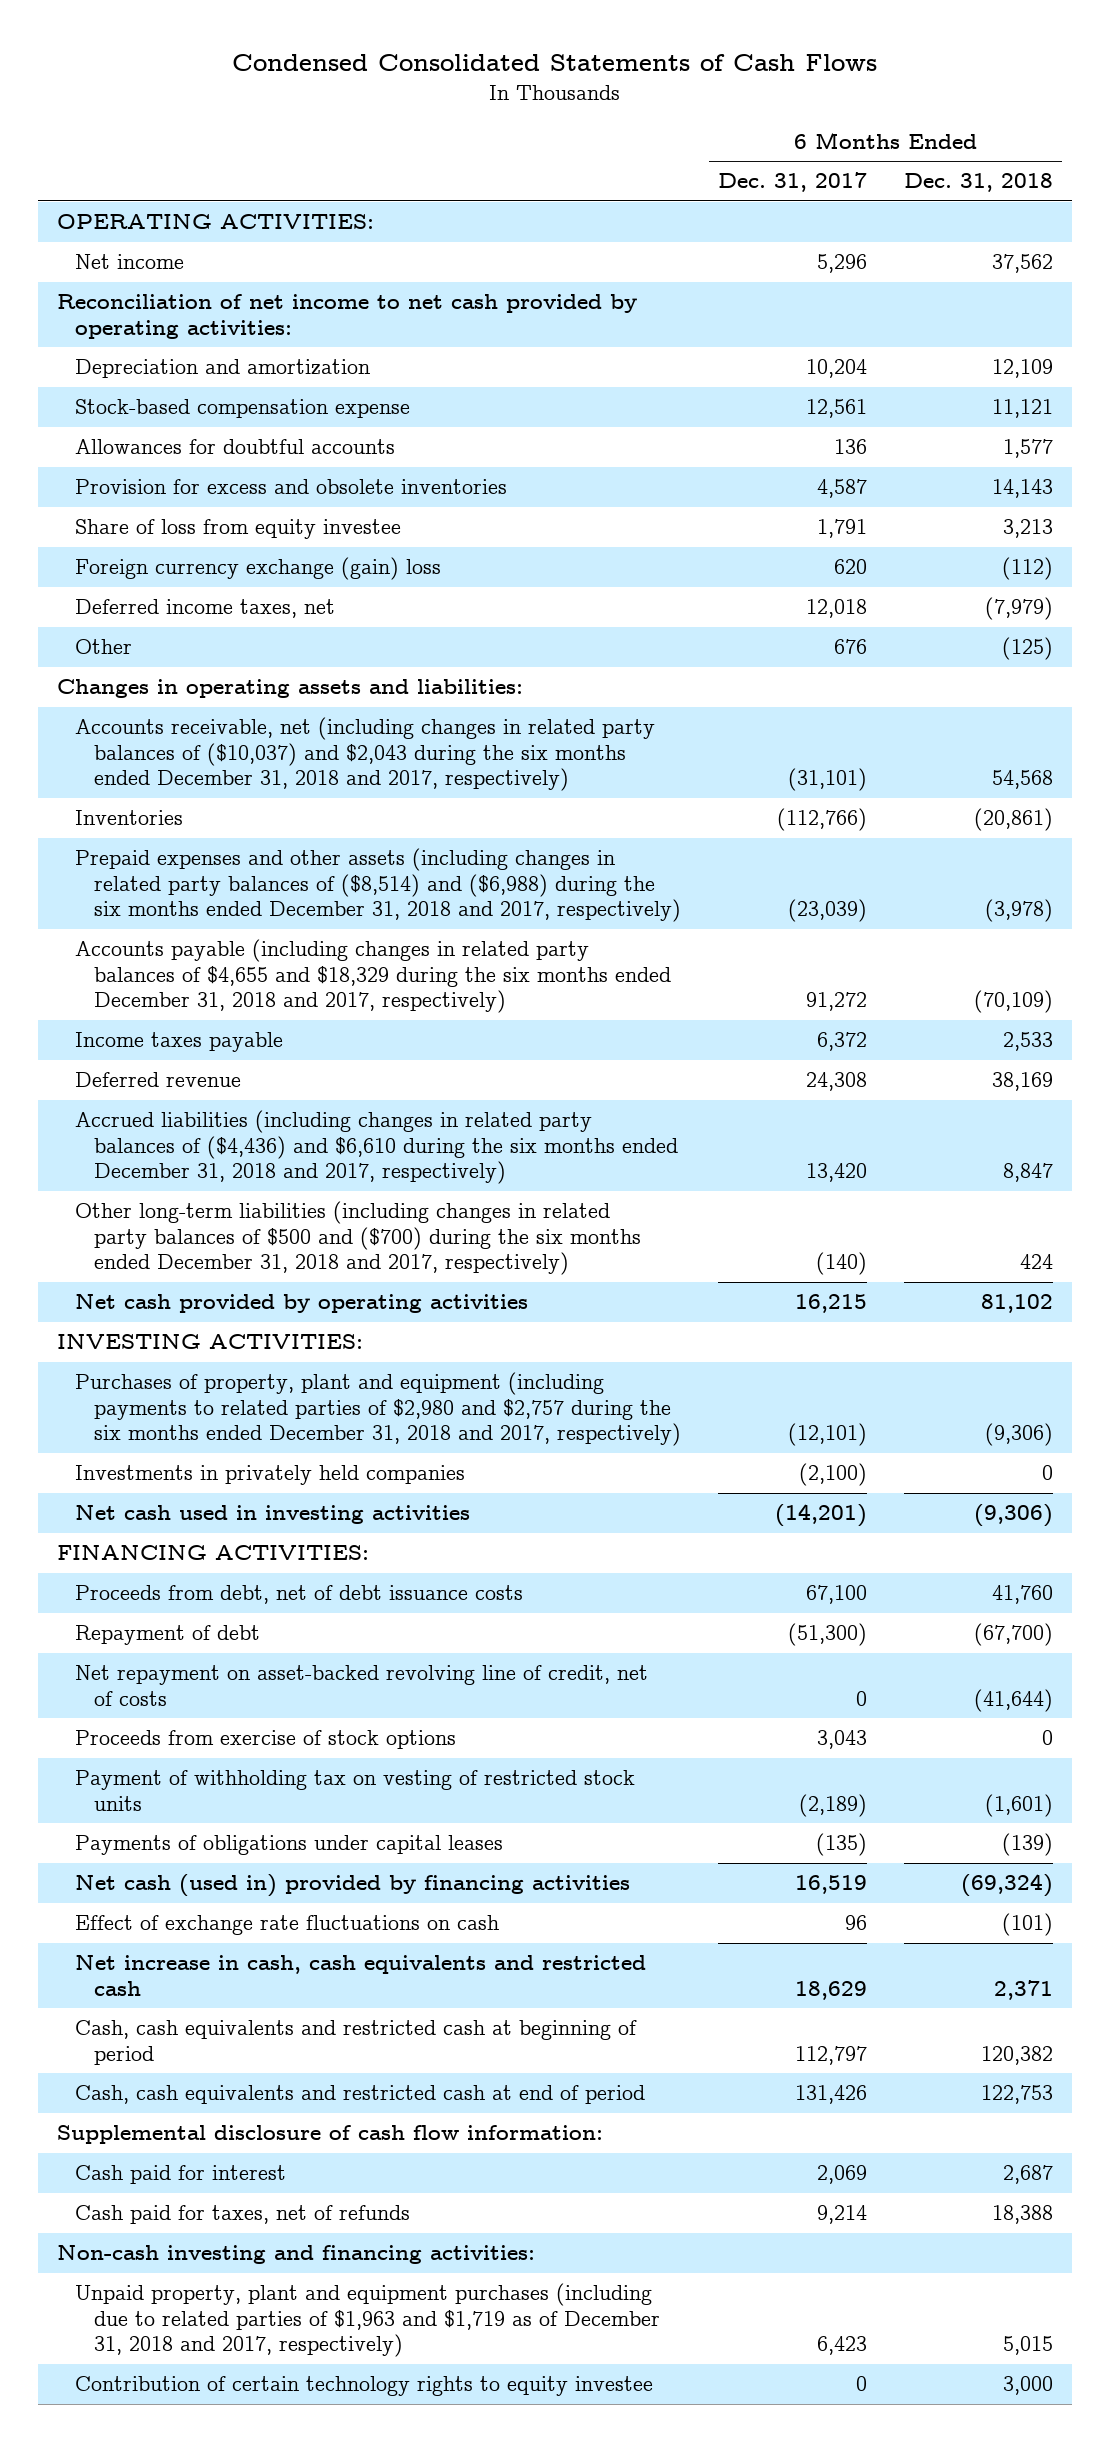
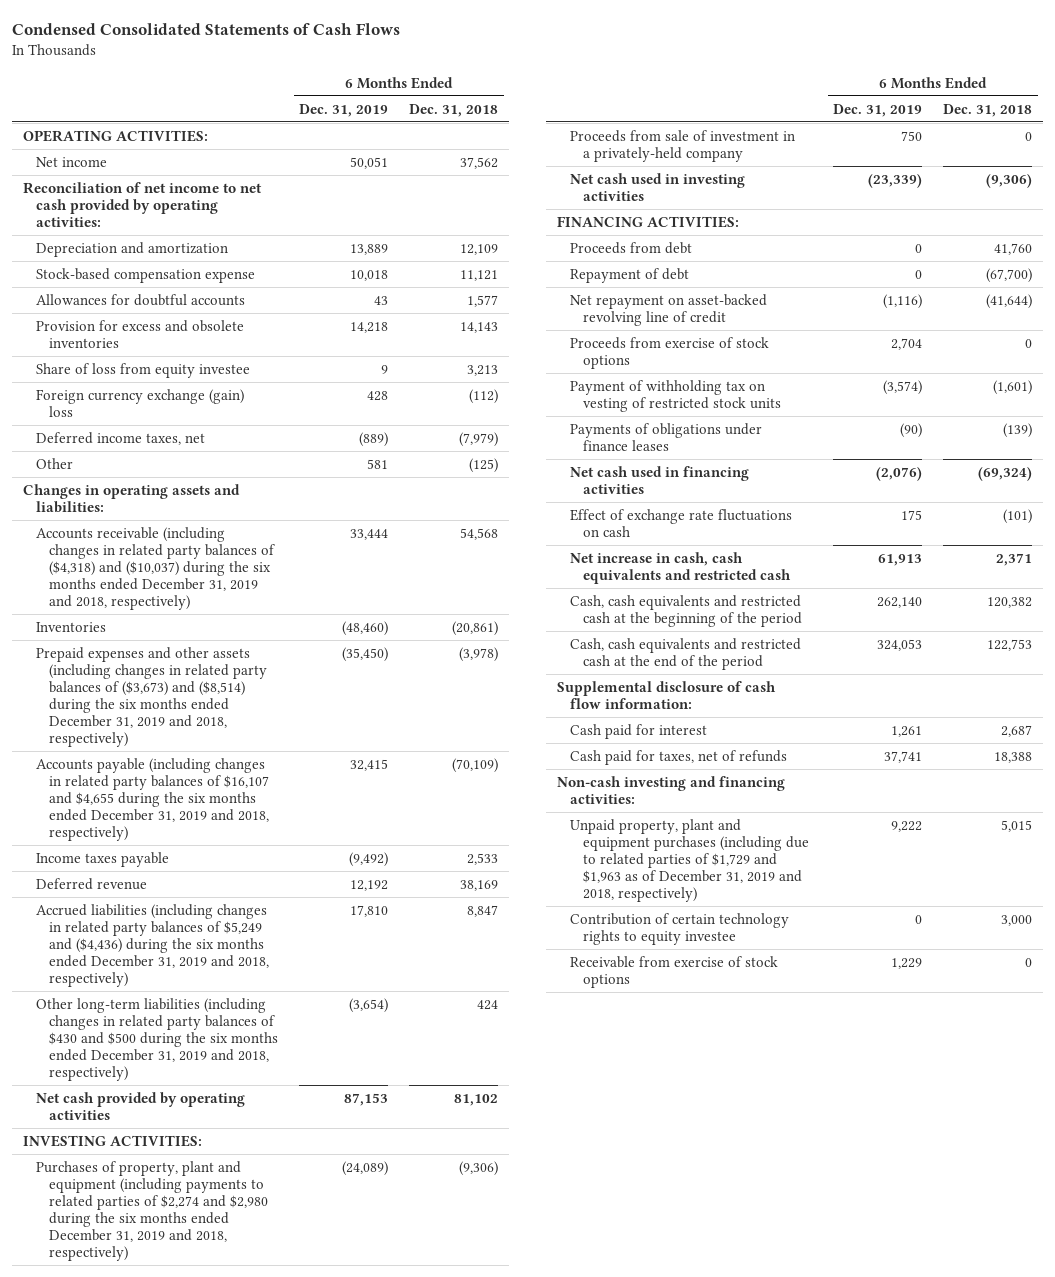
- | 6 Months Ended Dec. 31, 2017 | 6 Months Ended Dec. 31, 2018
+ | 6 Months Ended Dec. 31, 2019 | 6 Months Ended Dec. 31, 2018
- Accounts receivable, net (including changes in related party balances of ($10,037) and $2,043 during the six months ended December 31, 2018 and 2017, respectively) | (31,101) | 54,568
+ Accounts receivable (including changes in related party balances of ($4,318) and ($10,037) during the six months ended December 31, 2019 and 2018, respectively) | 33,444 | 54,568
- Prepaid expenses and other assets (including changes in related party balances of ($8,514) and ($6,988) during the six months ended December 31, 2018 and 2017, respectively) | (23,039) | (3,978)
- Accounts payable (including changes in related party balances of $4,655 and $18,329 during the six months ended December 31, 2018 and 2017, respectively) | 91,272 | (70,109)
+ Prepaid expenses and other assets (including changes in related party balances of ($3,673) and ($8,514) during the six months ended December 31, 2019 and 2018, respectively) | (35,450) | (3,978)
+ Accounts payable (including changes in related party balances of $16,107 and $4,655 during the six months ended December 31, 2019 and 2018, respectively) | 32,415 | (70,109)
- Accrued liabilities (including changes in related party balances of ($4,436) and $6,610 during the six months ended December 31, 2018 and 2017, respectively) | 13,420 | 8,847
- Other long-term liabilities (including changes in related party balances of $500 and ($700) during the six months ended December 31, 2018 and 2017, respectively) | (140) | 424
+ Accrued liabilities (including changes in related party balances of $5,249 and ($4,436) during the six months ended December 31, 2019 and 2018, respectively) | 17,810 | 8,847
+ Other long-term liabilities (including changes in related party balances of $430 and $500 during the six months ended December 31, 2019 and 2018, respectively) | (3,654) | 424
- Purchases of property, plant and equipment (including payments to related parties of $2,980 and $2,757 during the six months ended December 31, 2018 and 2017, respectively) | (12,101) | (9,306)
- Investments in privately held companies | (2,100) | 0
+ Purchases of property, plant and equipment (including payments to related parties of $2,274 and $2,980 during the six months ended December 31, 2019 and 2018, respectively) | (24,089) | (9,306)
+ Proceeds from sale of investment in a privately-held company | 750 | 0
- Proceeds from debt, net of debt issuance costs | 67,100 | 41,760
+ Proceeds from debt | 0 | 41,760
- Net repayment on asset-backed revolving line of credit, net of costs | 0 | (41,644)
+ Net repayment on asset-backed revolving line of credit | (1,116) | (41,644)
- Payments of obligations under capital leases | (135) | (139)
- Net cash (used in) provided by financing activities | 16,519 | (69,324)
+ Payments of obligations under finance leases | (90) | (139)
+ Net cash used in financing activities | (2,076) | (69,324)
- Cash, cash equivalents and restricted cash at beginning of period | 112,797 | 120,382
- Cash, cash equivalents and restricted cash at end of period | 131,426 | 122,753
+ Cash, cash equivalents and restricted cash at the beginning of the period | 262,140 | 120,382
+ Cash, cash equivalents and restricted cash at the end of the period | 324,053 | 122,753
- Unpaid property, plant and equipment purchases (including due to related parties of $1,963 and $1,719 as of December 31, 2018 and 2017, respectively) | 6,423 | 5,015
+ Unpaid property, plant and equipment purchases (including due to related parties of $1,729 and $1,963 as of December 31, 2019 and 2018, respectively) | 9,222 | 5,015
+ Receivable from exercise of stock options | 1,229 | 0

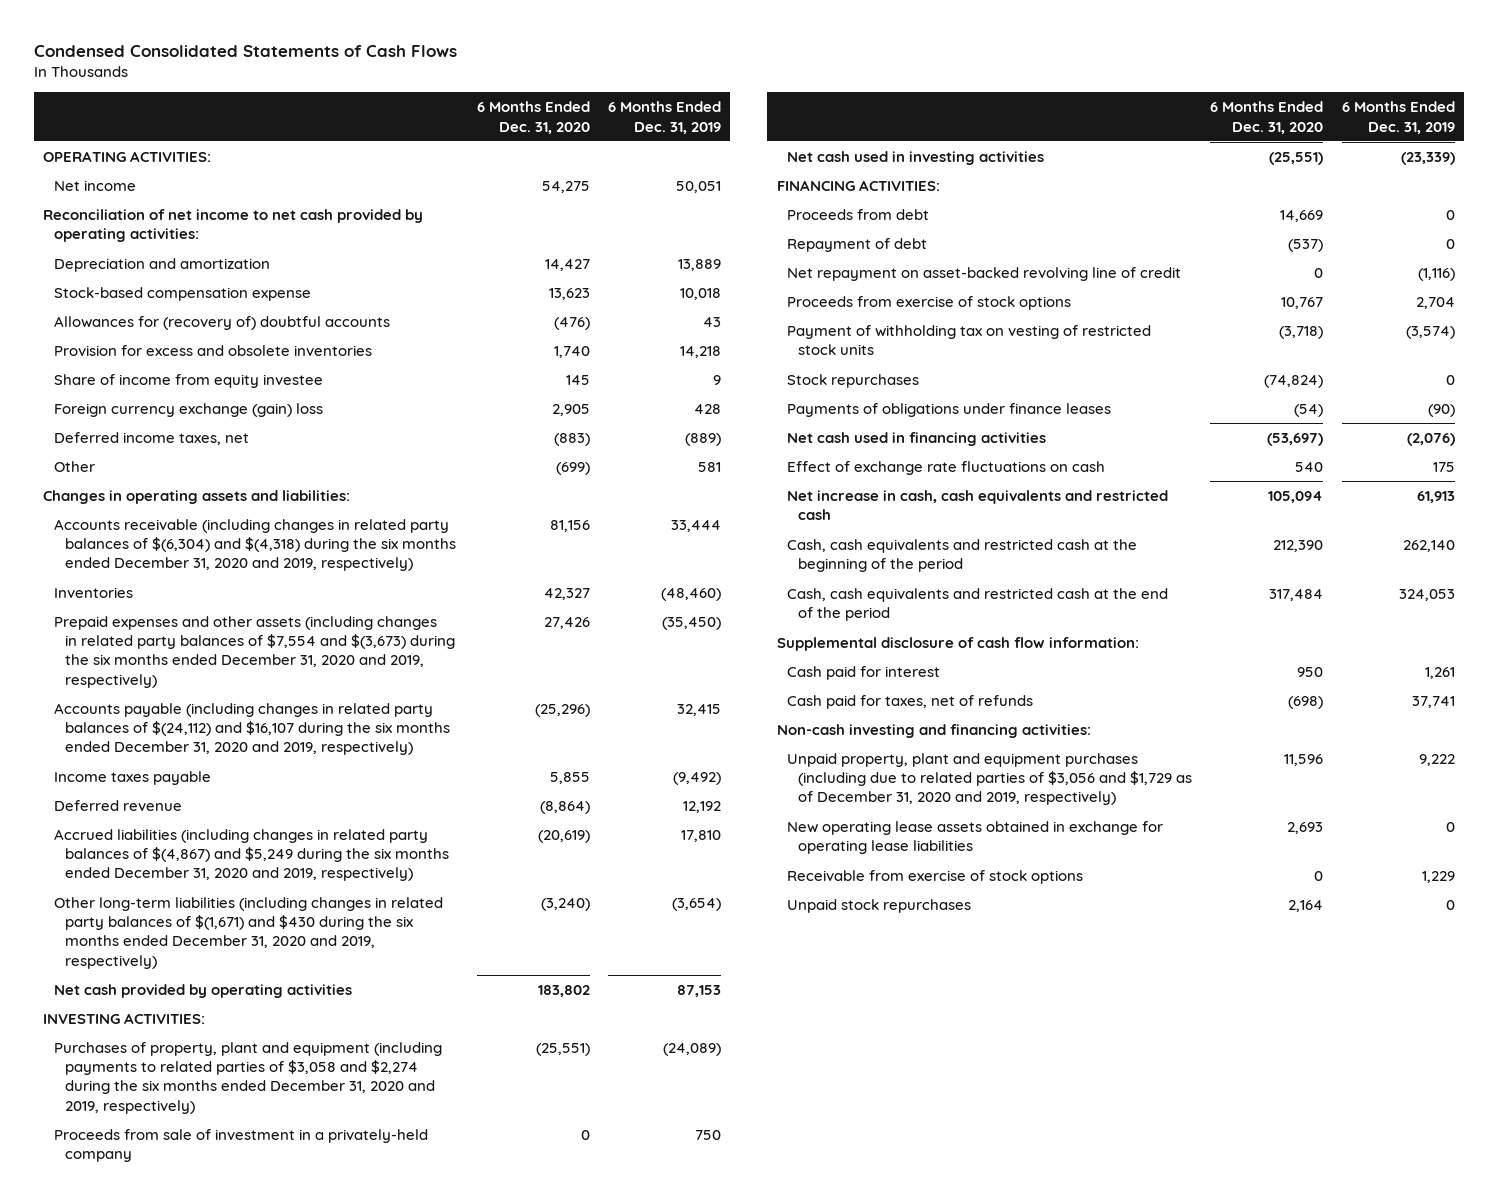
- | 6 Months Ended Dec. 31, 2019 | 6 Months Ended Dec. 31, 2018
+ | 6 Months Ended Dec. 31, 2020 | 6 Months Ended Dec. 31, 2019
- Allowances for doubtful accounts | 43 | 1,577
+ Allowances for (recovery of) doubtful accounts | (476) | 43
- Share of loss from equity investee | 9 | 3,213
+ Share of income from equity investee | 145 | 9
- Accounts receivable (including changes in related party balances of ($4,318) and ($10,037) during the six months ended December 31, 2019 and 2018, respectively) | 33,444 | 54,568
+ Accounts receivable (including changes in related party balances of $(6,304) and $(4,318) during the six months ended December 31, 2020 and 2019, respectively) | 81,156 | 33,444
- Prepaid expenses and other assets (including changes in related party balances of ($3,673) and ($8,514) during the six months ended December 31, 2019 and 2018, respectively) | (35,450) | (3,978)
- Accounts payable (including changes in related party balances of $16,107 and $4,655 during the six months ended December 31, 2019 and 2018, respectively) | 32,415 | (70,109)
+ Prepaid expenses and other assets (including changes in related party balances of $7,554 and $(3,673) during the six months ended December 31, 2020 and 2019, respectively) | 27,426 | (35,450)
+ Accounts payable (including changes in related party balances of $(24,112) and $16,107 during the six months ended December 31, 2020 and 2019, respectively) | (25,296) | 32,415
- Accrued liabilities (including changes in related party balances of $5,249 and ($4,436) during the six months ended December 31, 2019 and 2018, respectively) | 17,810 | 8,847
- Other long-term liabilities (including changes in related party balances of $430 and $500 during the six months ended December 31, 2019 and 2018, respectively) | (3,654) | 424
+ Accrued liabilities (including changes in related party balances of $(4,867) and $5,249 during the six months ended December 31, 2020 and 2019, respectively) | (20,619) | 17,810
+ Other long-term liabilities (including changes in related party balances of $(1,671) and $430 during the six months ended December 31, 2020 and 2019, respectively) | (3,240) | (3,654)
- Purchases of property, plant and equipment (including payments to related parties of $2,274 and $2,980 during the six months ended December 31, 2019 and 2018, respectively) | (24,089) | (9,306)
+ Purchases of property, plant and equipment (including payments to related parties of $3,058 and $2,274 during the six months ended December 31, 2020 and 2019, respectively) | (25,551) | (24,089)
+ Stock repurchases | (74,824) | 0
- Unpaid property, plant and equipment purchases (including due to related parties of $1,729 and $1,963 as of December 31, 2019 and 2018, respectively) | 9,222 | 5,015
- Contribution of certain technology rights to equity investee | 0 | 3,000
+ Unpaid property, plant and equipment purchases (including due to related parties of $3,056 and $1,729 as of December 31, 2020 and 2019, respectively) | 11,596 | 9,222
+ New operating lease assets obtained in exchange for operating lease liabilities | 2,693 | 0
+ Unpaid stock repurchases | 2,164 | 0

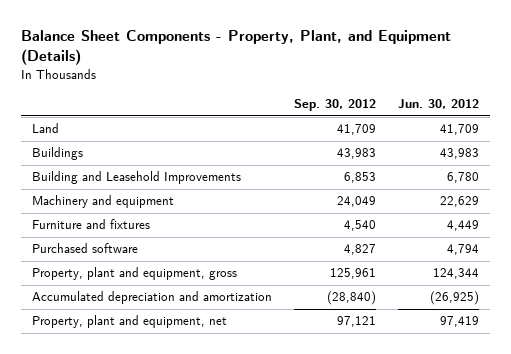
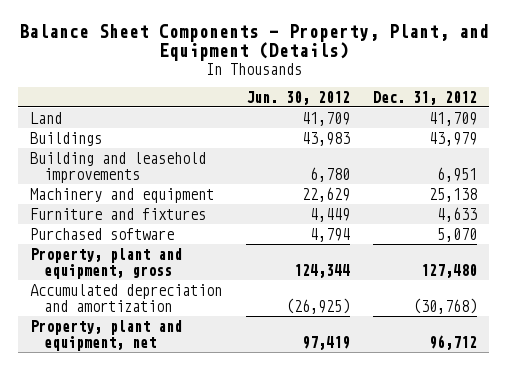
- | Sep. 30, 2012 | Jun. 30, 2012
+ | Jun. 30, 2012 | Dec. 31, 2012
- Building and Leasehold Improvements | 6,853 | 6,780
+ Building and leasehold improvements | 6,780 | 6,951

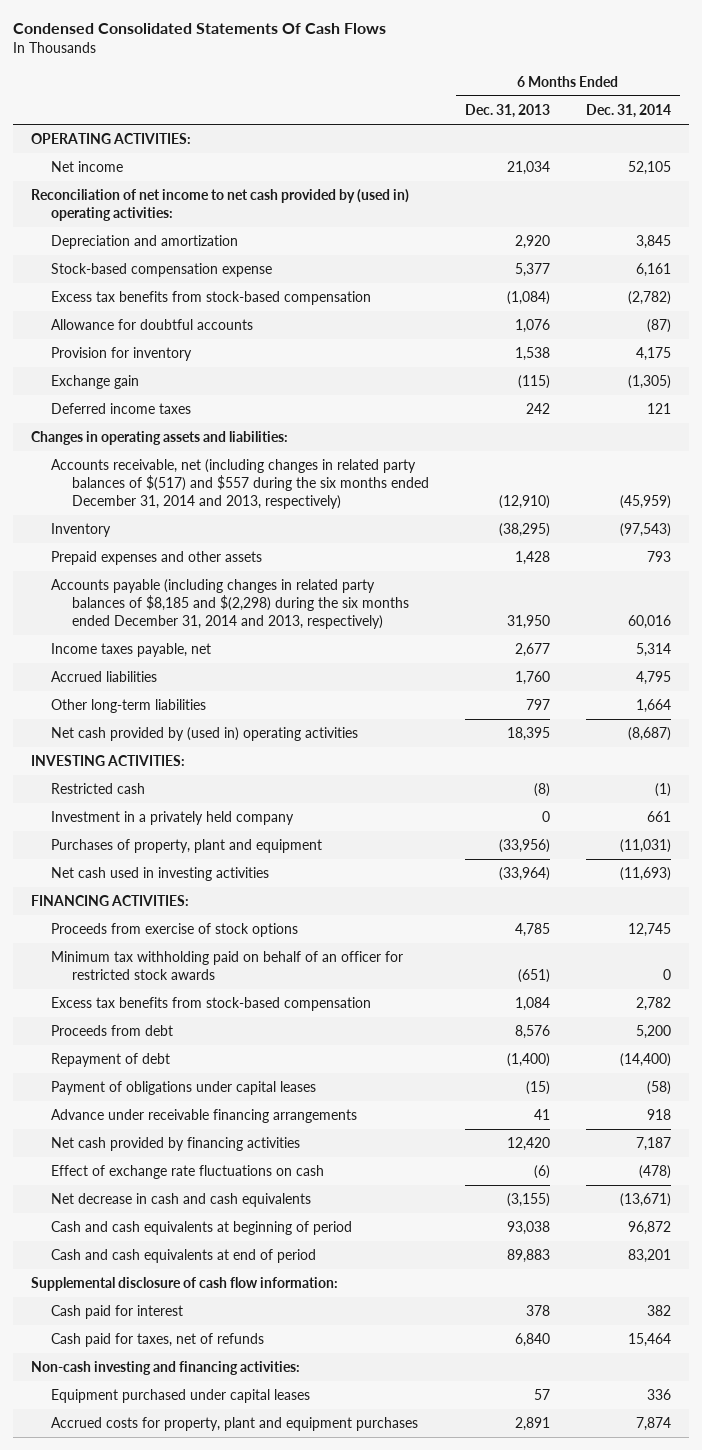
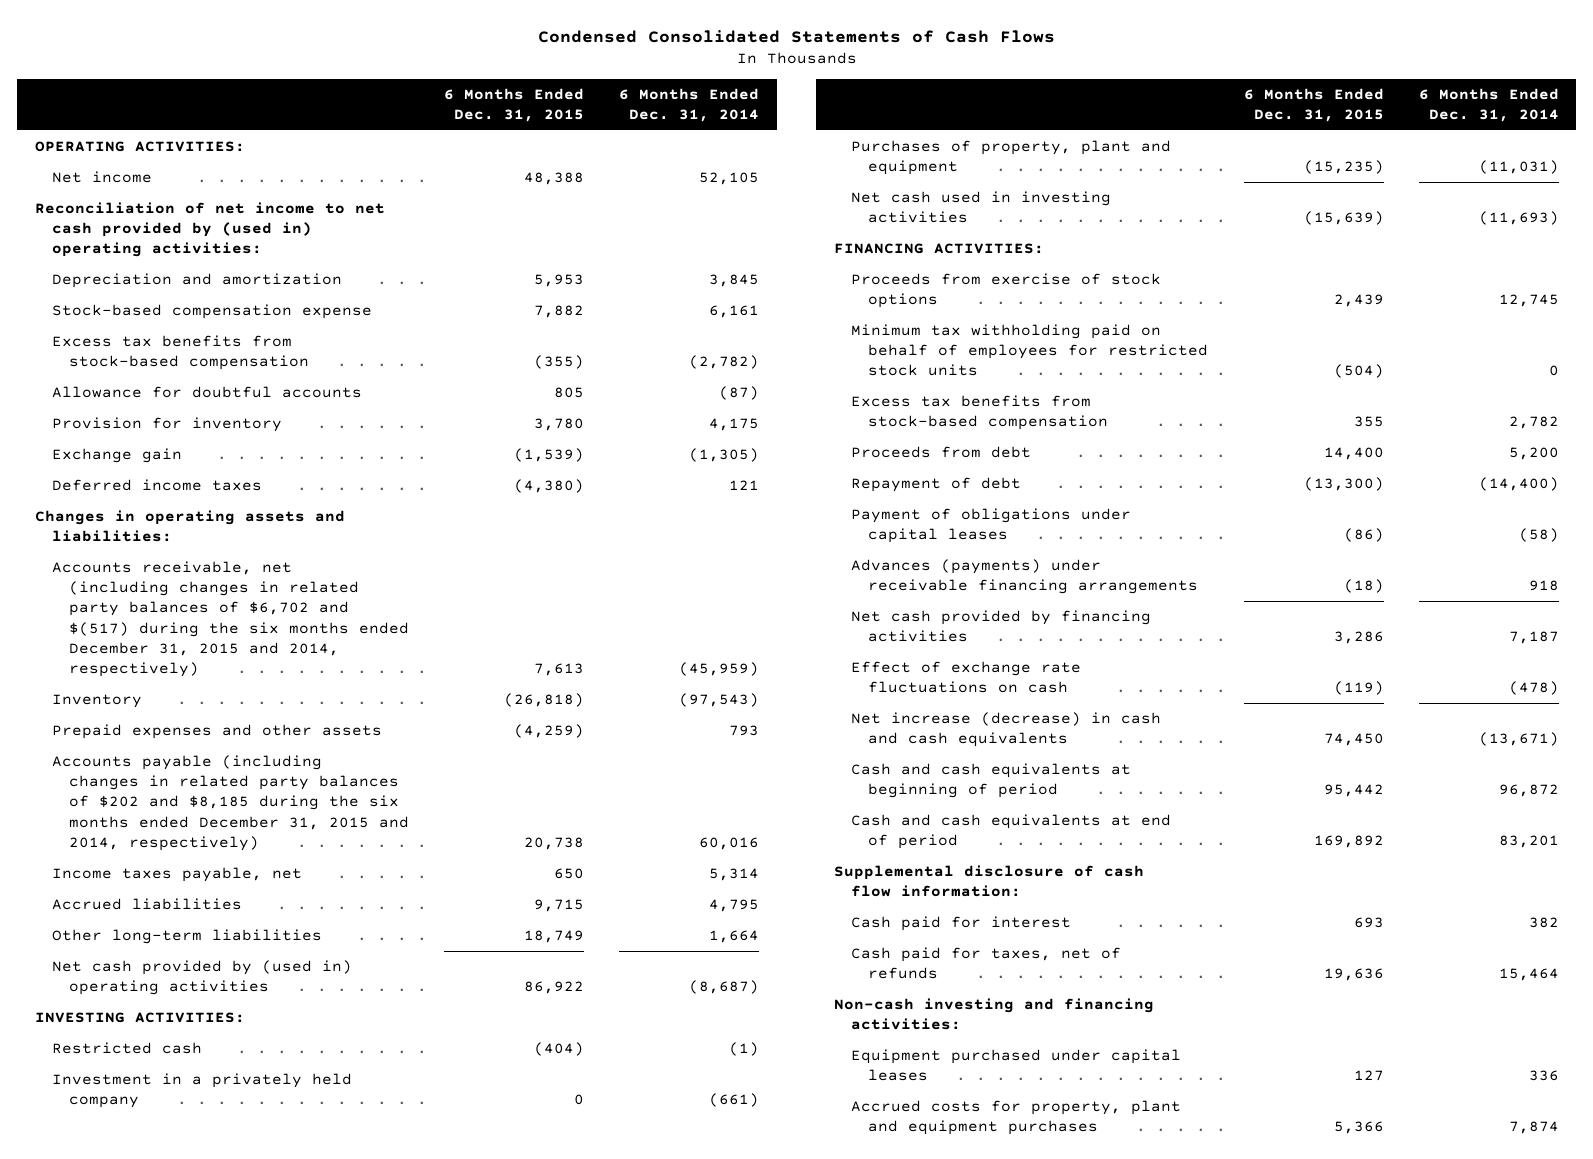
- Condensed Consolidated Statements Of Cash Flows
+ Condensed Consolidated Statements of Cash Flows
- | 6 Months Ended Dec. 31, 2013 | 6 Months Ended Dec. 31, 2014
+ | 6 Months Ended Dec. 31, 2015 | 6 Months Ended Dec. 31, 2014
- Accounts receivable, net (including changes in related party balances of $(517) and $557 during the six months ended December 31, 2014 and 2013, respectively) | (12,910) | (45,959)
+ Accounts receivable, net (including changes in related party balances of $6,702 and $(517) during the six months ended December 31, 2015 and 2014, respectively) | 7,613 | (45,959)
- Accounts payable (including changes in related party balances of $8,185 and $(2,298) during the six months ended December 31, 2014 and 2013, respectively) | 31,950 | 60,016
+ Accounts payable (including changes in related party balances of $202 and $8,185 during the six months ended December 31, 2015 and 2014, respectively) | 20,738 | 60,016
- Investment in a privately held company | 0 | 661
+ Investment in a privately held company | 0 | (661)
- Minimum tax withholding paid on behalf of an officer for restricted stock awards | (651) | 0
+ Minimum tax withholding paid on behalf of employees for restricted stock units | (504) | 0
- Advance under receivable financing arrangements | 41 | 918
+ Advances (payments) under receivable financing arrangements | (18) | 918
- Net decrease in cash and cash equivalents | (3,155) | (13,671)
+ Net increase (decrease) in cash and cash equivalents | 74,450 | (13,671)

